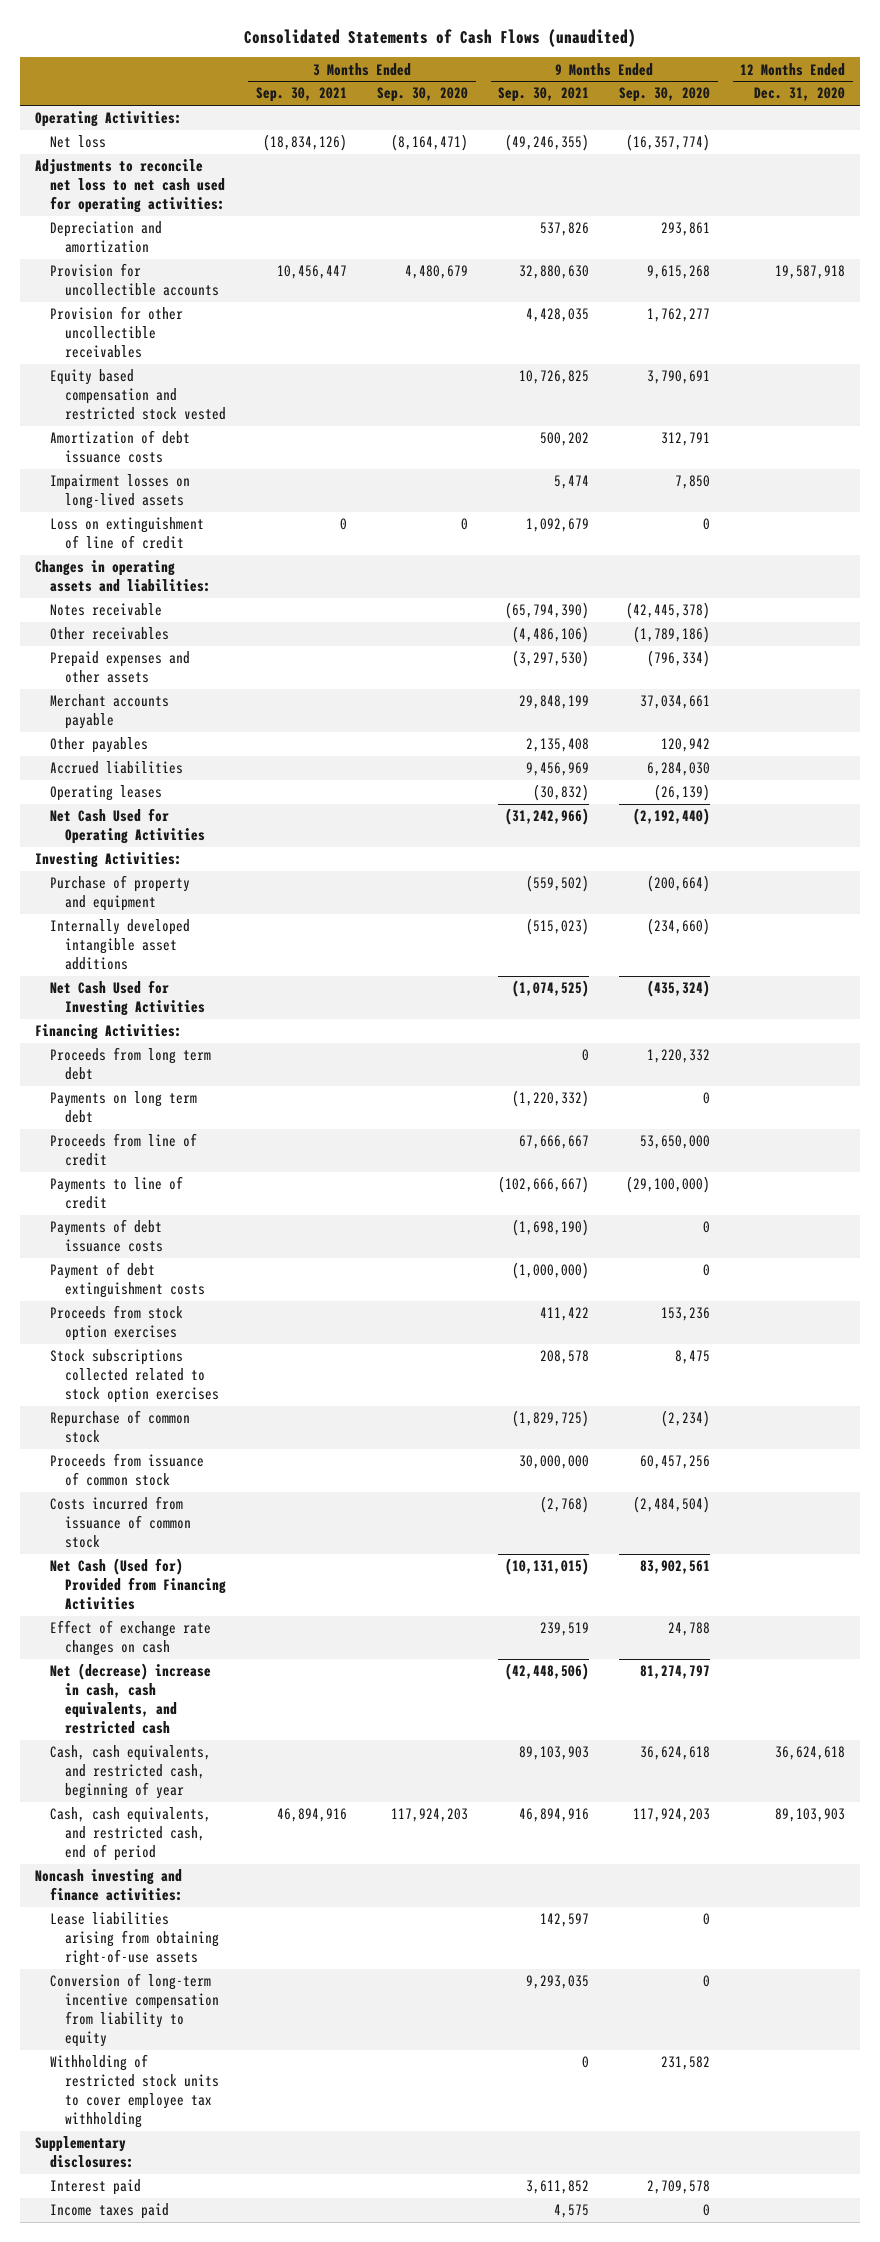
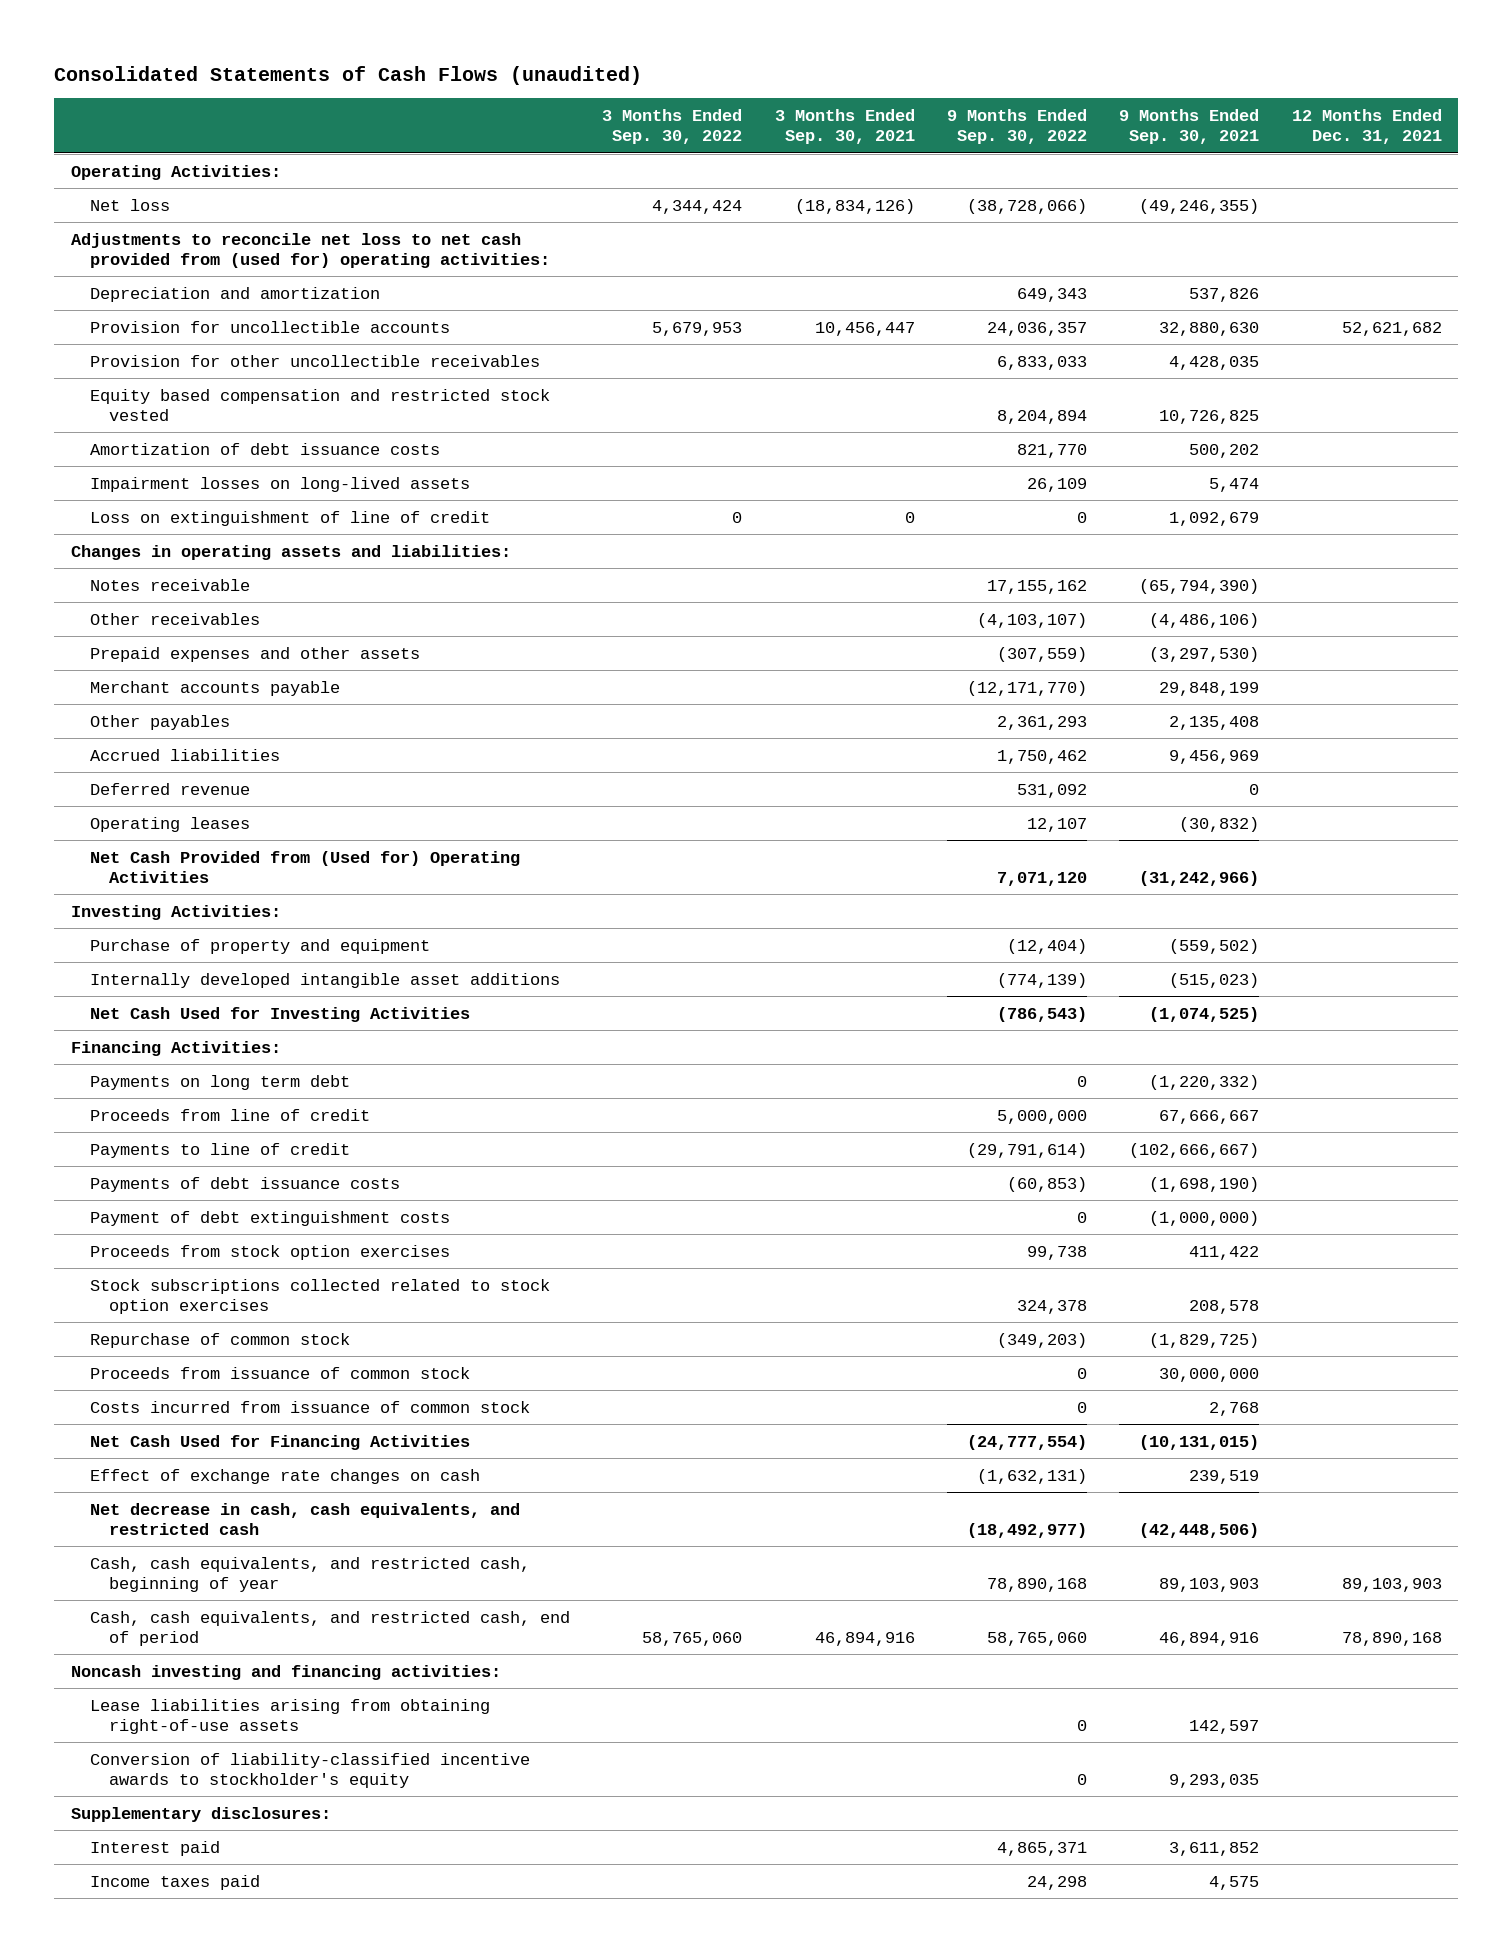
- | 3 Months Ended Sep. 30, 2021 | 3 Months Ended Sep. 30, 2020 | 9 Months Ended Sep. 30, 2021 | 9 Months Ended Sep. 30, 2020 | 12 Months Ended Dec. 31, 2020
+ | 3 Months Ended Sep. 30, 2022 | 3 Months Ended Sep. 30, 2021 | 9 Months Ended Sep. 30, 2022 | 9 Months Ended Sep. 30, 2021 | 12 Months Ended Dec. 31, 2021
- Adjustments to reconcile net loss to net cash used for operating activities:
+ Adjustments to reconcile net loss to net cash provided from (used for) operating activities:
+ Deferred revenue | | | 531,092 | 0 |
- Net Cash Used for Operating Activities | | | (31,242,966) | (2,192,440) |
+ Net Cash Provided from (Used for) Operating Activities | | | 7,071,120 | (31,242,966) |
- Proceeds from long term debt | | | 0 | 1,220,332 |
- Costs incurred from issuance of common stock | | | (2,768) | (2,484,504) |
- Net Cash (Used for) Provided from Financing Activities | | | (10,131,015) | 83,902,561 |
+ Costs incurred from issuance of common stock | | | 0 | 2,768 |
+ Net Cash Used for Financing Activities | | | (24,777,554) | (10,131,015) |
- Net (decrease) increase in cash, cash equivalents, and restricted cash | | | (42,448,506) | 81,274,797 |
+ Net decrease in cash, cash equivalents, and restricted cash | | | (18,492,977) | (42,448,506) |
- Noncash investing and finance activities:
+ Noncash investing and financing activities:
- Conversion of long-term incentive compensation from liability to equity | | | 9,293,035 | 0 |
- Withholding of restricted stock units to cover employee tax withholding | | | 0 | 231,582 |
+ Conversion of liability-classified incentive awards to stockholder's equity | | | 0 | 9,293,035 |

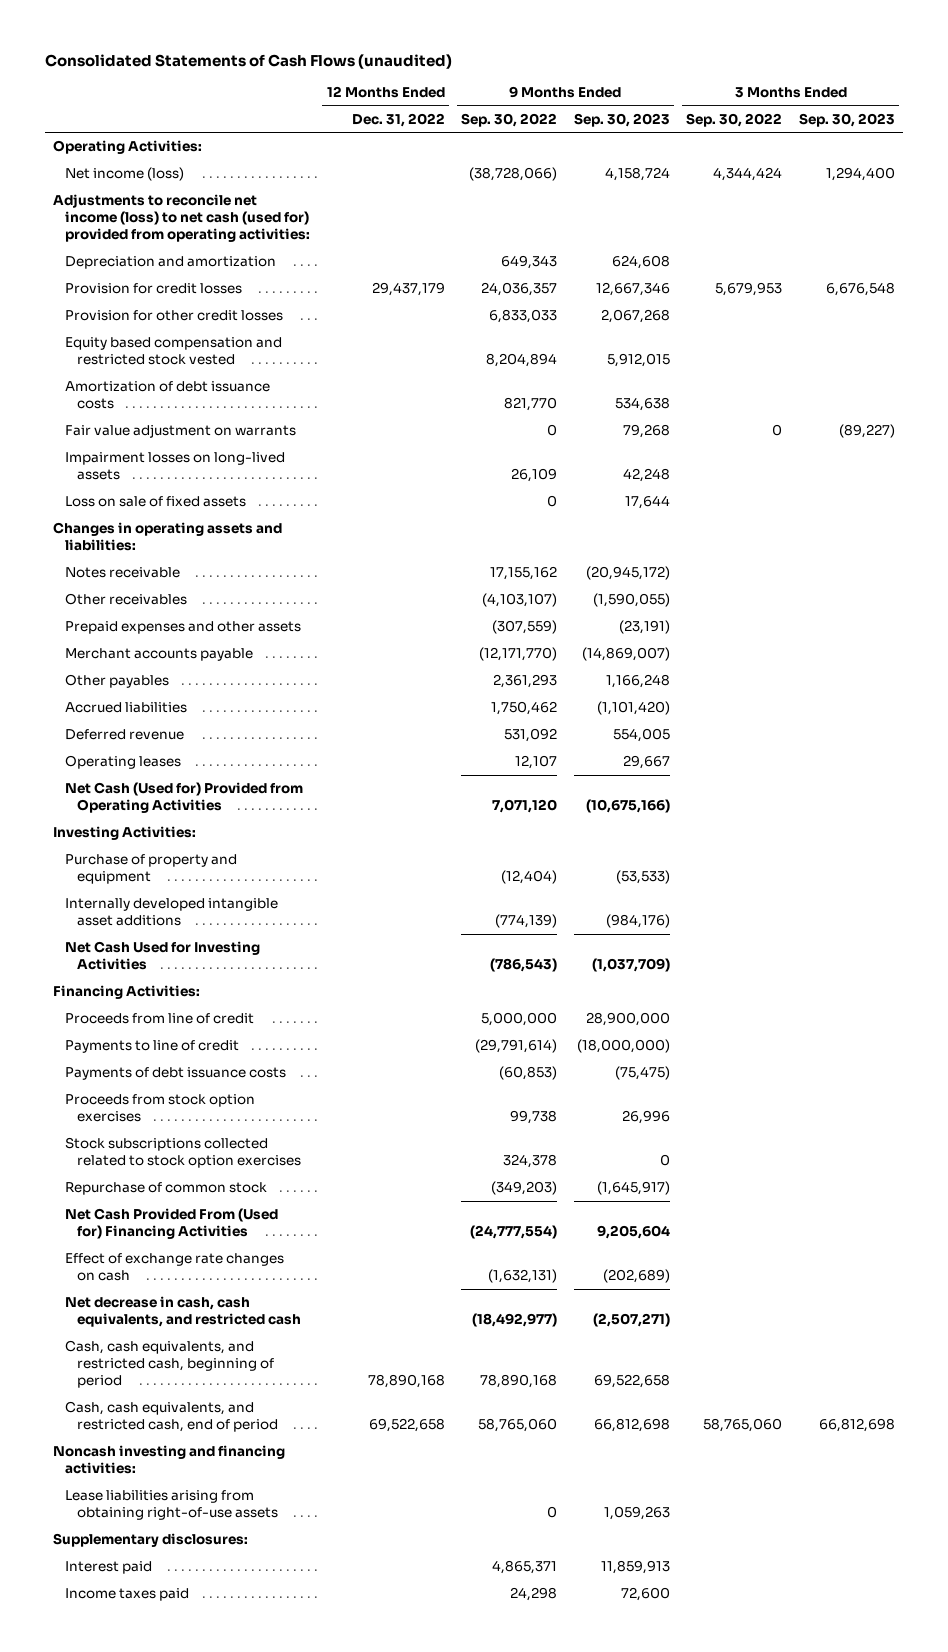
- | 3 Months Ended Sep. 30, 2022 | 3 Months Ended Sep. 30, 2021 | 9 Months Ended Sep. 30, 2022 | 9 Months Ended Sep. 30, 2021 | 12 Months Ended Dec. 31, 2021
+ | 12 Months Ended Dec. 31, 2022 | 9 Months Ended Sep. 30, 2022 | 9 Months Ended Sep. 30, 2023 | 3 Months Ended Sep. 30, 2022 | 3 Months Ended Sep. 30, 2023
- Net loss | 4,344,424 | (18,834,126) | (38,728,066) | (49,246,355) |
- Adjustments to reconcile net loss to net cash provided from (used for) operating activities:
+ Net income (loss) | | (38,728,066) | 4,158,724 | 4,344,424 | 1,294,400
+ Adjustments to reconcile net income (loss) to net cash (used for) provided from operating activities:
- Provision for uncollectible accounts | 5,679,953 | 10,456,447 | 24,036,357 | 32,880,630 | 52,621,682
- Provision for other uncollectible receivables | | | 6,833,033 | 4,428,035 |
+ Provision for credit losses | 29,437,179 | 24,036,357 | 12,667,346 | 5,679,953 | 6,676,548
+ Provision for other credit losses | | 6,833,033 | 2,067,268 | |
+ Fair value adjustment on warrants | | 0 | 79,268 | 0 | (89,227)
- Loss on extinguishment of line of credit | 0 | 0 | 0 | 1,092,679 |
+ Loss on sale of fixed assets | | 0 | 17,644 | |
- Net Cash Provided from (Used for) Operating Activities | | | 7,071,120 | (31,242,966) |
+ Net Cash (Used for) Provided from Operating Activities | | 7,071,120 | (10,675,166) | |
- Payments on long term debt | | | 0 | (1,220,332) |
- Payment of debt extinguishment costs | | | 0 | (1,000,000) |
- Proceeds from issuance of common stock | | | 0 | 30,000,000 |
- Costs incurred from issuance of common stock | | | 0 | 2,768 |
- Net Cash Used for Financing Activities | | | (24,777,554) | (10,131,015) |
+ Net Cash Provided From (Used for) Financing Activities | | (24,777,554) | 9,205,604 | |
- Cash, cash equivalents, and restricted cash, beginning of year | | | 78,890,168 | 89,103,903 | 89,103,903
+ Cash, cash equivalents, and restricted cash, beginning of period | 78,890,168 | 78,890,168 | 69,522,658 | |
- Conversion of liability-classified incentive awards to stockholder's equity | | | 0 | 9,293,035 |

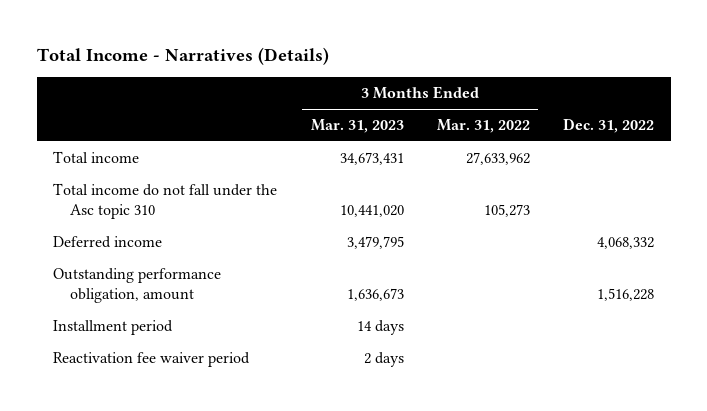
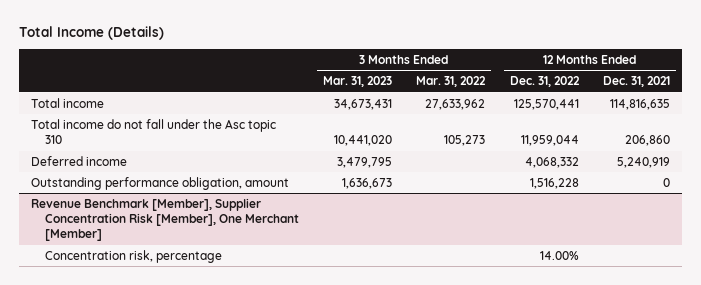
- Total Income - Narratives (Details)
+ Total Income (Details)
- | 3 Months Ended Mar. 31, 2023 | 3 Months Ended Mar. 31, 2022 | Dec. 31, 2022
+ | 3 Months Ended Mar. 31, 2023 | 3 Months Ended Mar. 31, 2022 | 12 Months Ended Dec. 31, 2022 | 12 Months Ended Dec. 31, 2021
- Installment period | 14 days | |
- Reactivation fee waiver period | 2 days | |
+ Revenue Benchmark [Member], Supplier Concentration Risk [Member], One Merchant [Member]
+ Concentration risk, percentage | | | 14.00% |

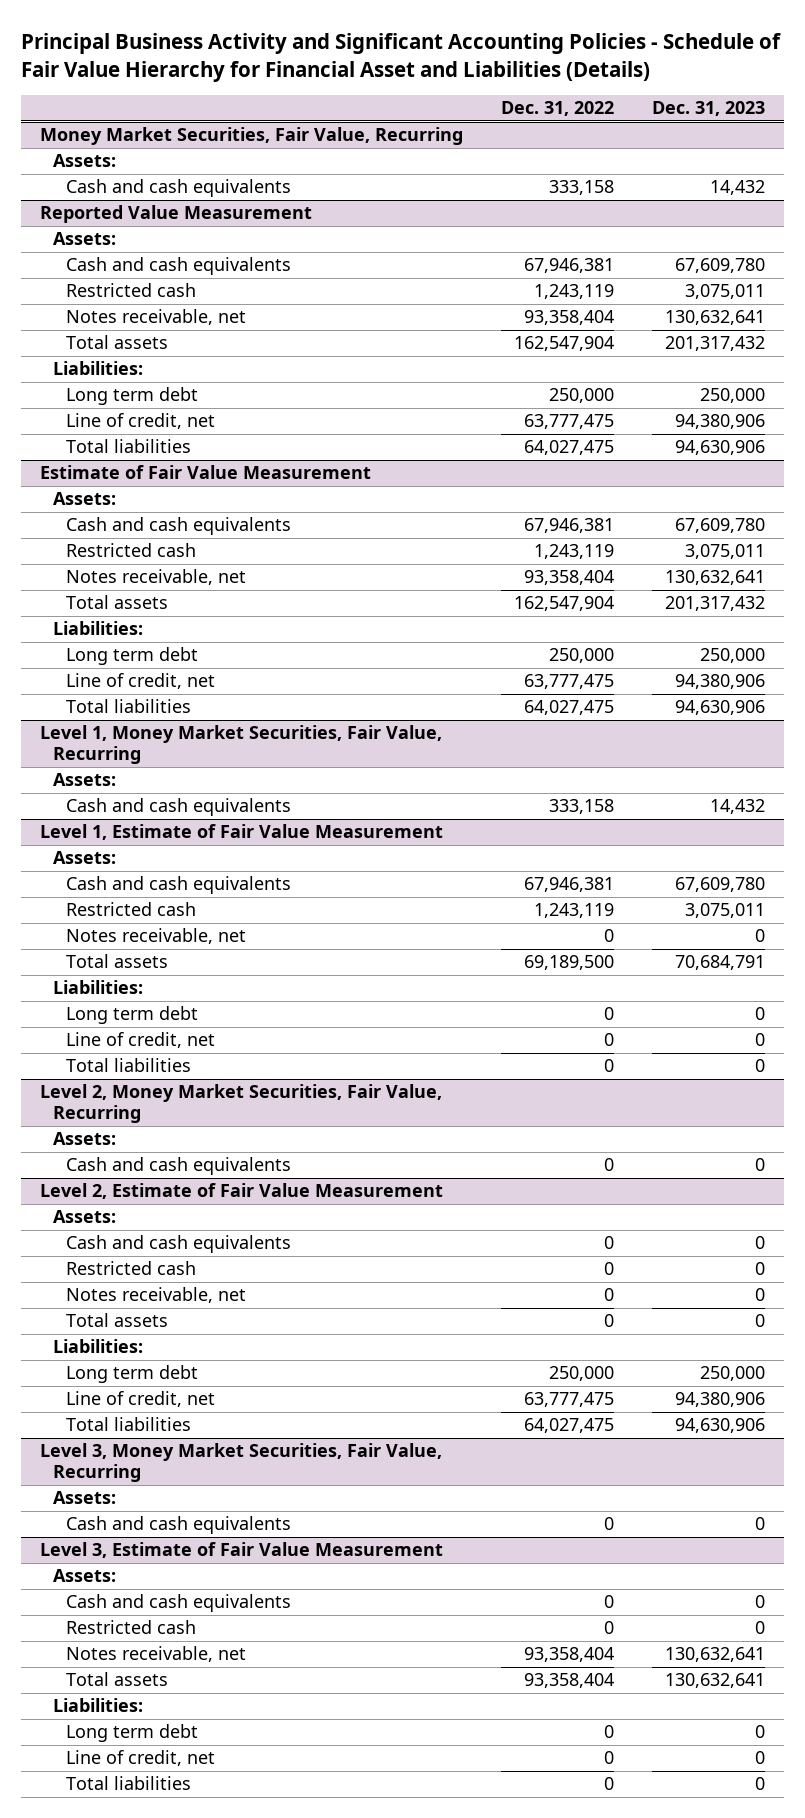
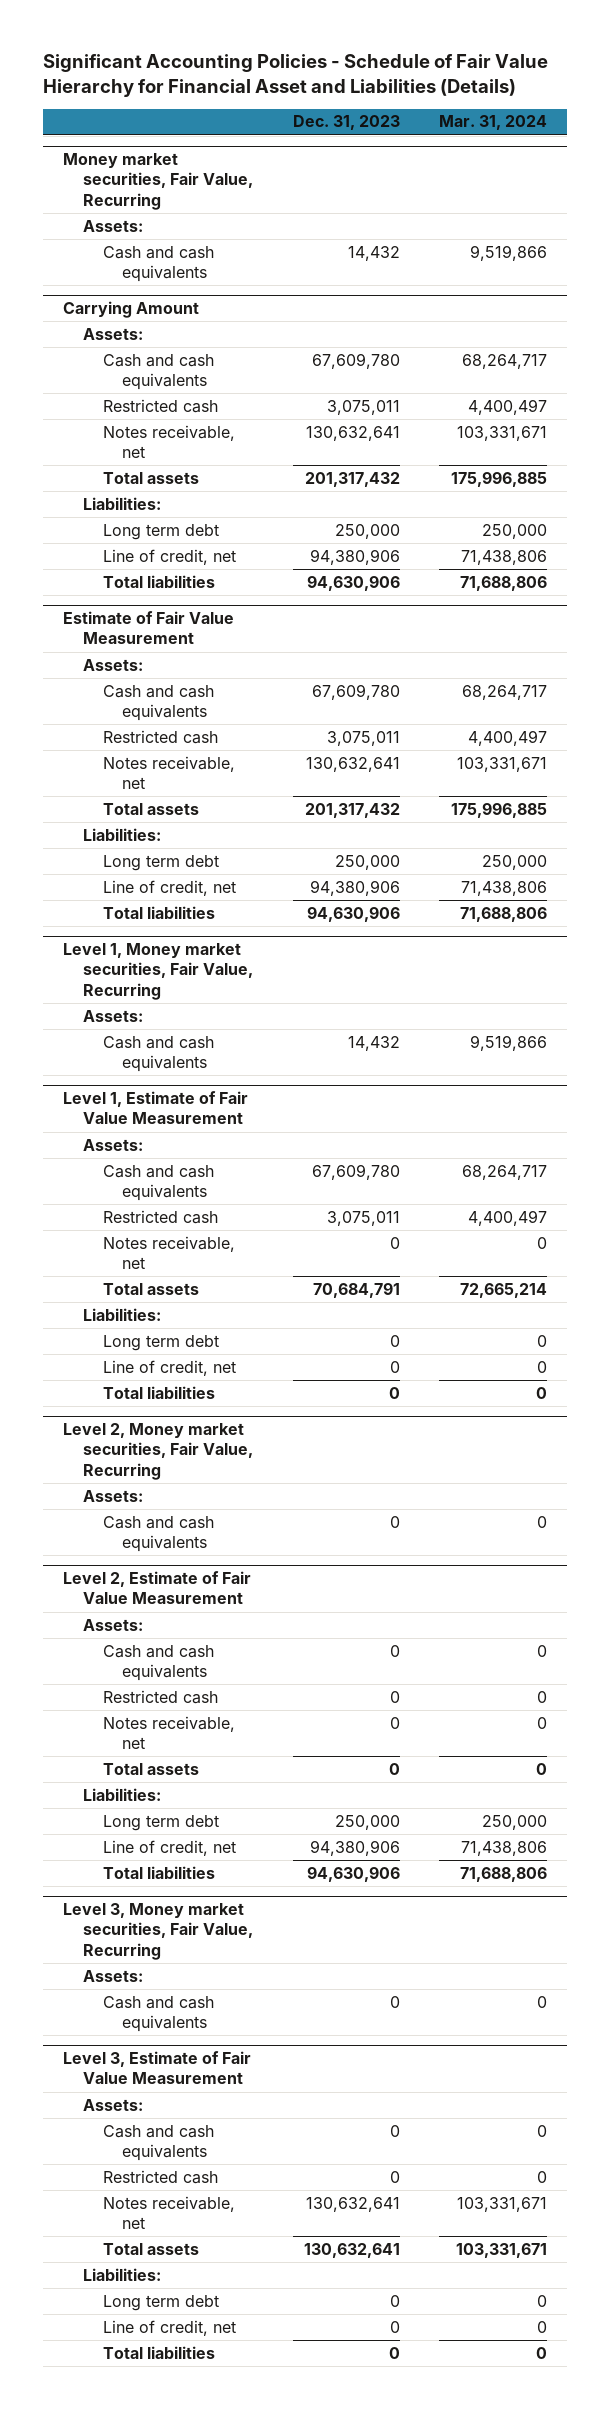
- Principal Business Activity and Significant Accounting Policies - Schedule of Fair Value Hierarchy for Financial Asset and Liabilities (Details)
+ Significant Accounting Policies - Schedule of Fair Value Hierarchy for Financial Asset and Liabilities (Details)
- | Dec. 31, 2022 | Dec. 31, 2023
+ | Dec. 31, 2023 | Mar. 31, 2024
- Money Market Securities, Fair Value, Recurring
+ Money market securities, Fair Value, Recurring
- Reported Value Measurement
+ Carrying Amount
- Level 1, Money Market Securities, Fair Value, Recurring
+ Level 1, Money market securities, Fair Value, Recurring
- Level 2, Money Market Securities, Fair Value, Recurring
+ Level 2, Money market securities, Fair Value, Recurring
- Level 3, Money Market Securities, Fair Value, Recurring
+ Level 3, Money market securities, Fair Value, Recurring

